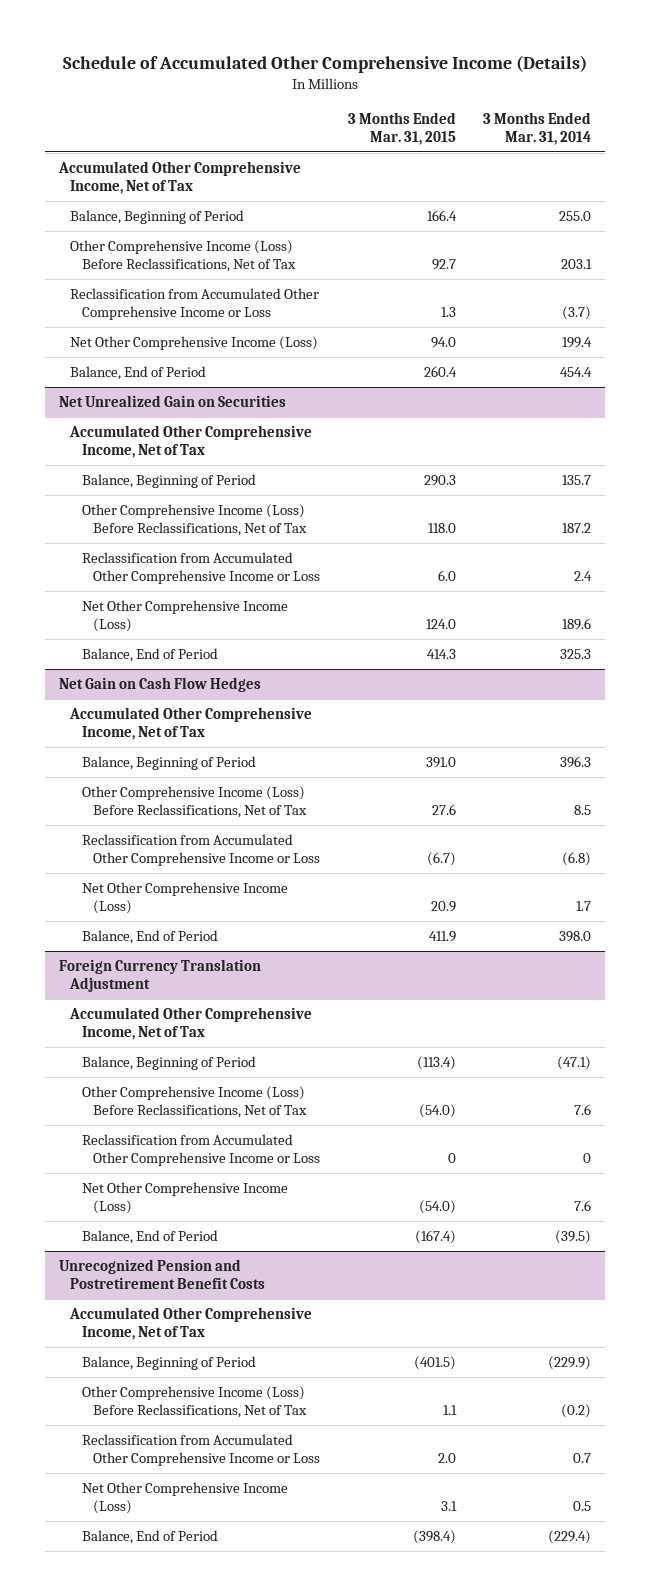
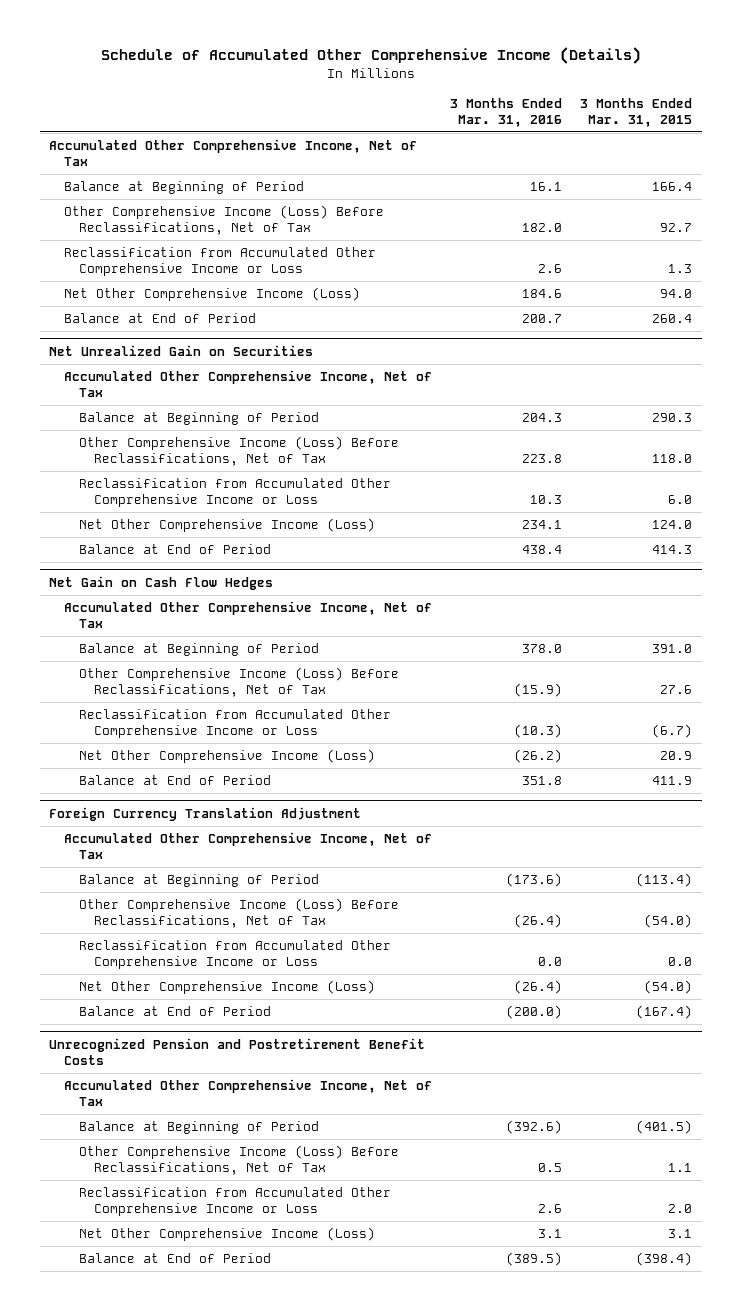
- | 3 Months Ended Mar. 31, 2015 | 3 Months Ended Mar. 31, 2014
+ | 3 Months Ended Mar. 31, 2016 | 3 Months Ended Mar. 31, 2015
- Balance, Beginning of Period | 166.4 | 255.0
+ Balance at Beginning of Period | 16.1 | 166.4
- Balance, End of Period | 260.4 | 454.4
+ Balance at End of Period | 200.7 | 260.4
@ Net Unrealized Gain on Securities
- Balance, Beginning of Period | 290.3 | 135.7
+ Balance at Beginning of Period | 204.3 | 290.3
- Balance, End of Period | 414.3 | 325.3
+ Balance at End of Period | 438.4 | 414.3
@ Net Gain on Cash Flow Hedges
- Balance, Beginning of Period | 391.0 | 396.3
+ Balance at Beginning of Period | 378.0 | 391.0
- Balance, End of Period | 411.9 | 398.0
+ Balance at End of Period | 351.8 | 411.9
@ Foreign Currency Translation Adjustment
- Balance, Beginning of Period | (113.4) | (47.1)
+ Balance at Beginning of Period | (173.6) | (113.4)
- Reclassification from Accumulated Other Comprehensive Income or Loss | 0 | 0
+ Reclassification from Accumulated Other Comprehensive Income or Loss | 0.0 | 0.0
- Balance, End of Period | (167.4) | (39.5)
+ Balance at End of Period | (200.0) | (167.4)
@ Unrecognized Pension and Postretirement Benefit Costs
- Balance, Beginning of Period | (401.5) | (229.9)
+ Balance at Beginning of Period | (392.6) | (401.5)
- Balance, End of Period | (398.4) | (229.4)
+ Balance at End of Period | (389.5) | (398.4)

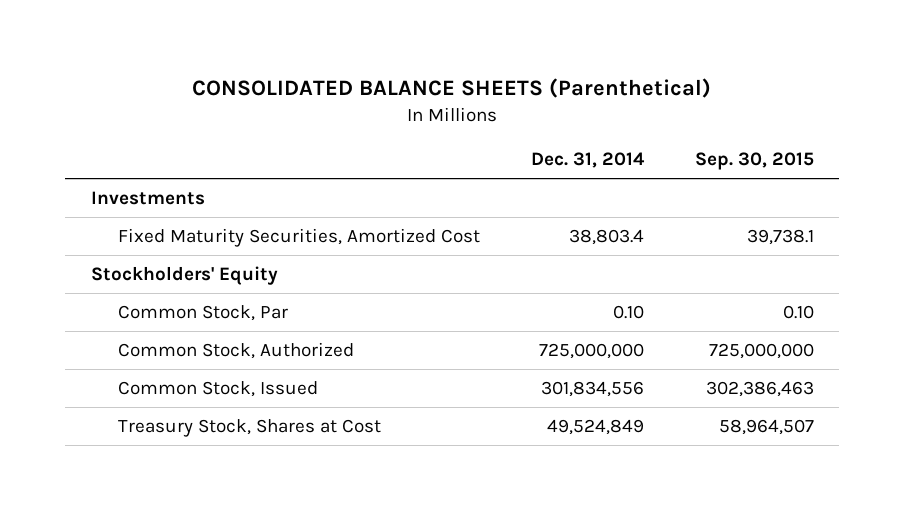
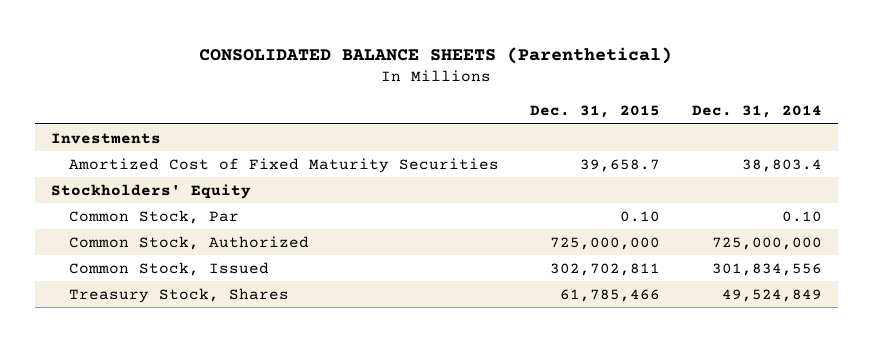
- | Dec. 31, 2014 | Sep. 30, 2015
+ | Dec. 31, 2015 | Dec. 31, 2014
- Fixed Maturity Securities, Amortized Cost | 38,803.4 | 39,738.1
+ Amortized Cost of Fixed Maturity Securities | 39,658.7 | 38,803.4
- Treasury Stock, Shares at Cost | 49,524,849 | 58,964,507
+ Treasury Stock, Shares | 61,785,466 | 49,524,849

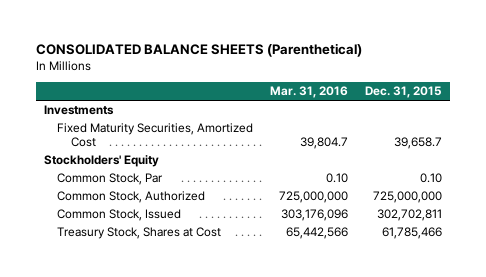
- | Dec. 31, 2015 | Dec. 31, 2014
+ | Mar. 31, 2016 | Dec. 31, 2015
- Amortized Cost of Fixed Maturity Securities | 39,658.7 | 38,803.4
+ Fixed Maturity Securities, Amortized Cost | 39,804.7 | 39,658.7
- Treasury Stock, Shares | 61,785,466 | 49,524,849
+ Treasury Stock, Shares at Cost | 65,442,566 | 61,785,466

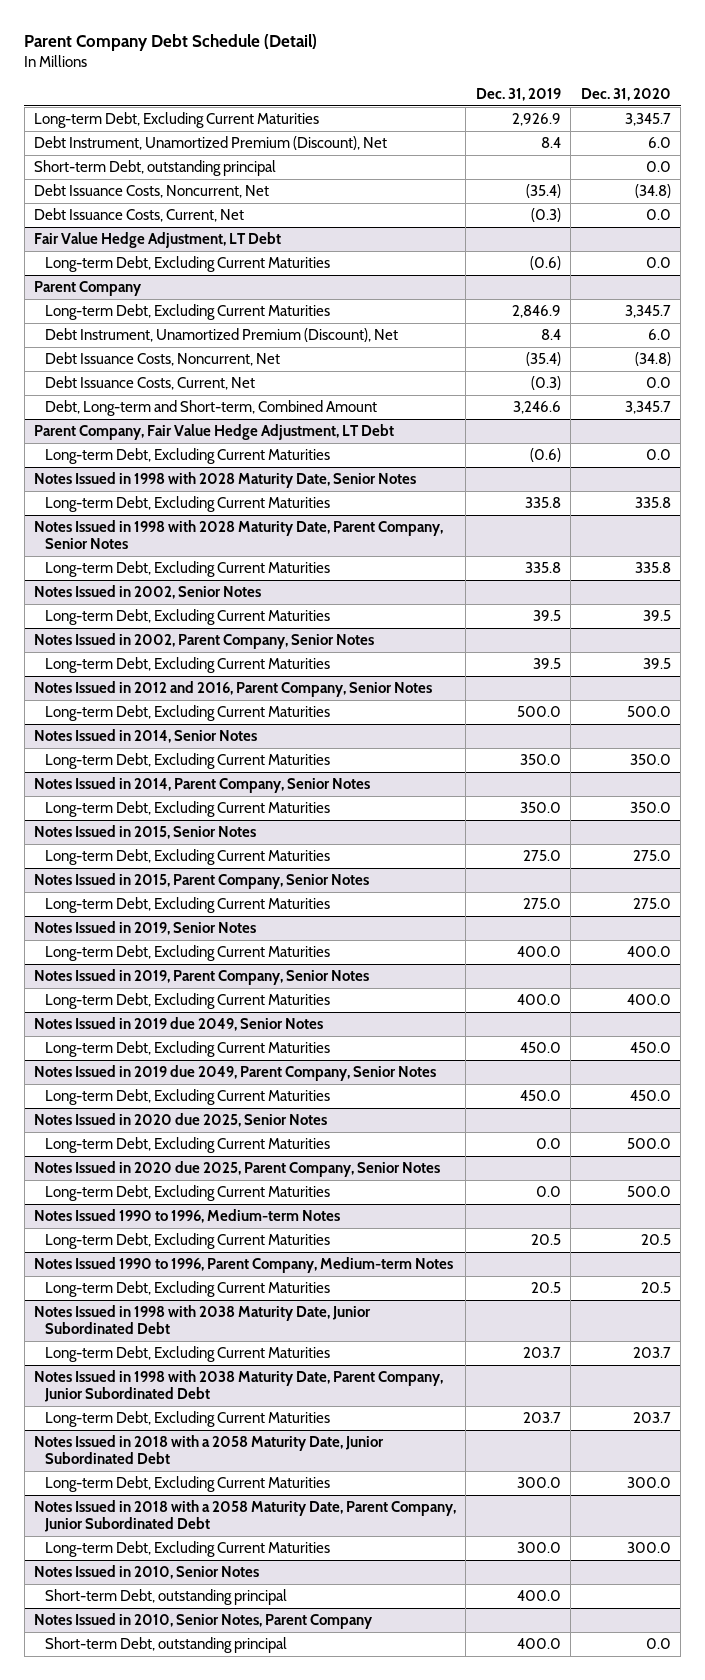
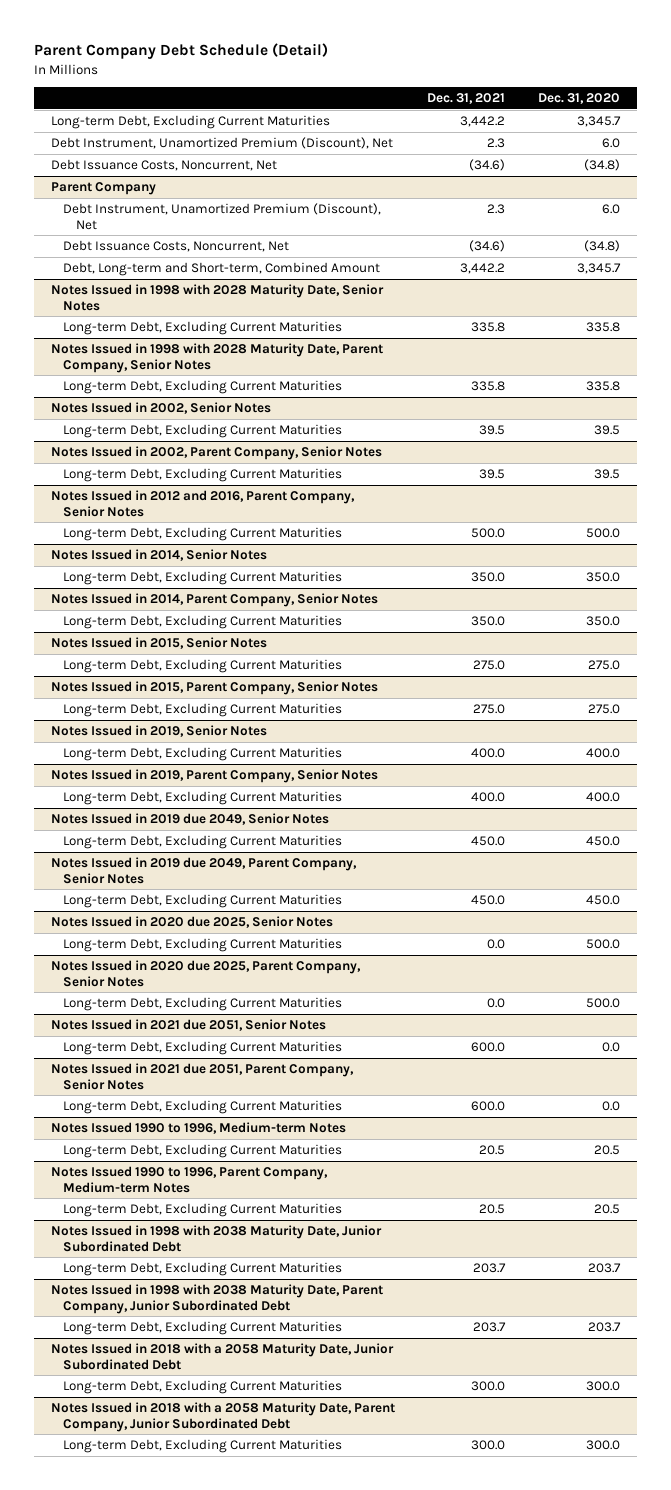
- | Dec. 31, 2019 | Dec. 31, 2020
+ | Dec. 31, 2021 | Dec. 31, 2020
- Short-term Debt, outstanding principal | | 0.0
- Debt Issuance Costs, Current, Net | (0.3) | 0.0
- Fair Value Hedge Adjustment, LT Debt
- Long-term Debt, Excluding Current Maturities | (0.6) | 0.0
@ Parent Company
- Long-term Debt, Excluding Current Maturities | 2,846.9 | 3,345.7
- Debt Issuance Costs, Current, Net | (0.3) | 0.0
- Parent Company, Fair Value Hedge Adjustment, LT Debt
- Long-term Debt, Excluding Current Maturities | (0.6) | 0.0
+ Notes Issued in 2021 due 2051, Senior Notes
+ Long-term Debt, Excluding Current Maturities | 600.0 | 0.0
+ Notes Issued in 2021 due 2051, Parent Company, Senior Notes
+ Long-term Debt, Excluding Current Maturities | 600.0 | 0.0
- Notes Issued in 2010, Senior Notes
- Short-term Debt, outstanding principal | 400.0 |
- Notes Issued in 2010, Senior Notes, Parent Company
- Short-term Debt, outstanding principal | 400.0 | 0.0

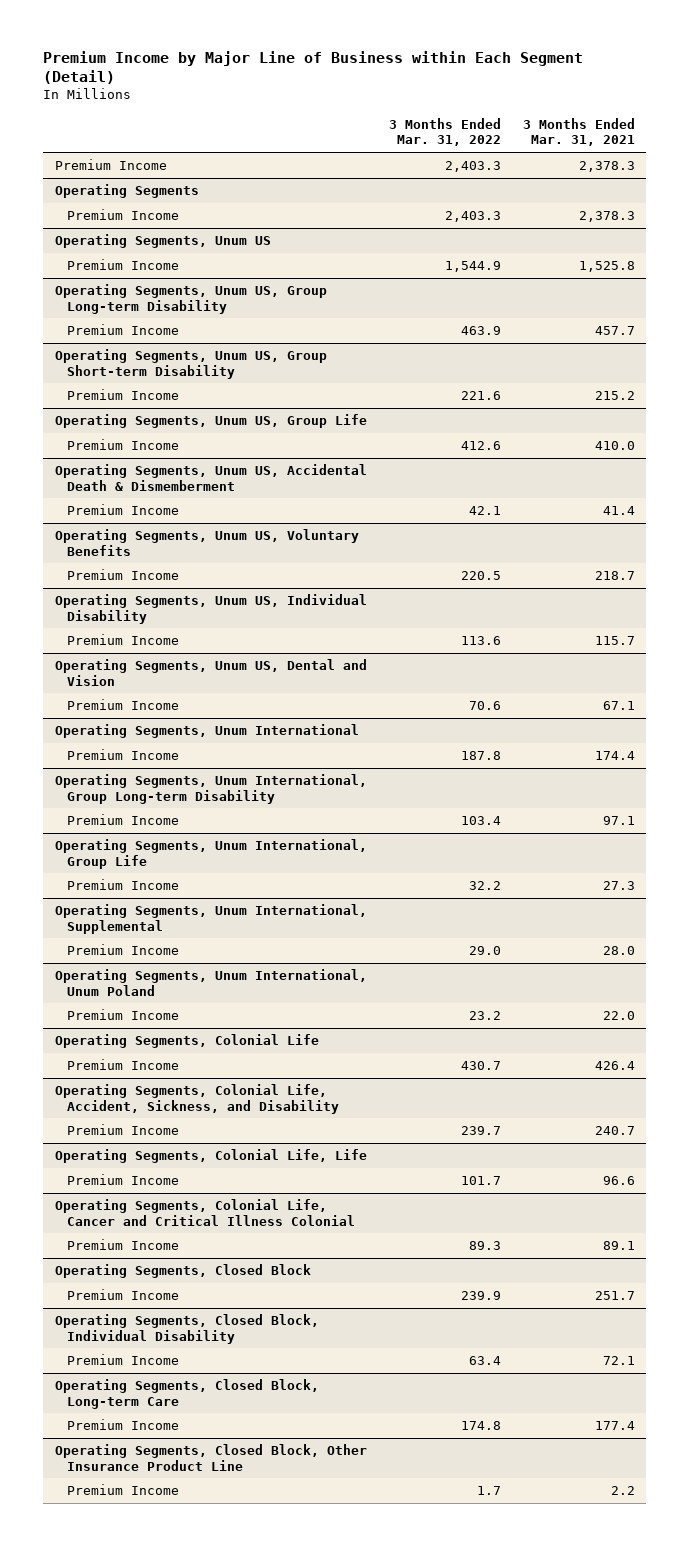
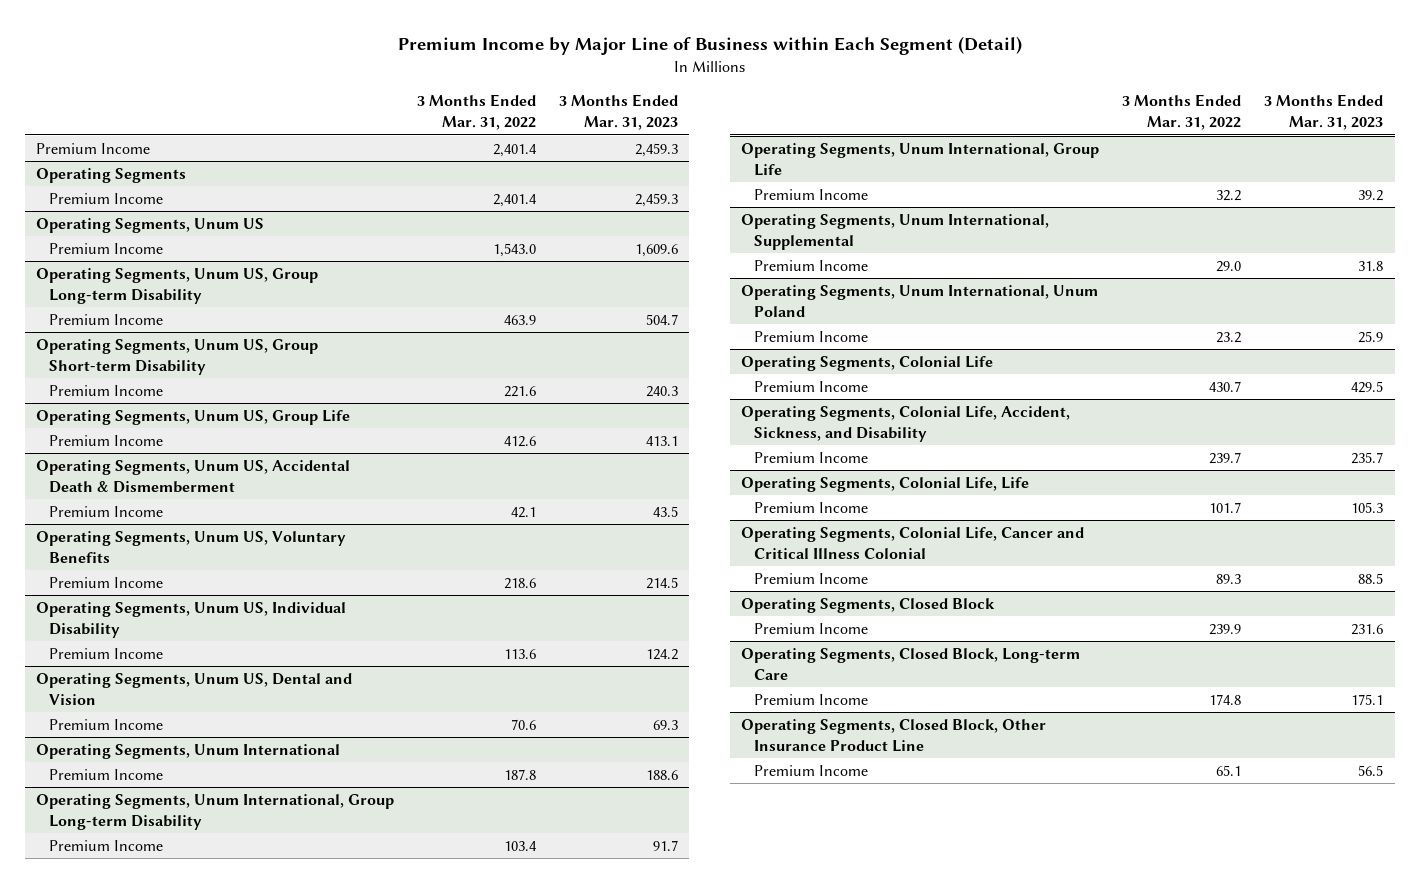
- | 3 Months Ended Mar. 31, 2022 | 3 Months Ended Mar. 31, 2021
+ | 3 Months Ended Mar. 31, 2022 | 3 Months Ended Mar. 31, 2023
- Premium Income | 2,403.3 | 2,378.3
+ Premium Income | 2,401.4 | 2,459.3
@ Operating Segments
- Premium Income | 2,403.3 | 2,378.3
+ Premium Income | 2,401.4 | 2,459.3
@ Operating Segments, Unum US
- Premium Income | 1,544.9 | 1,525.8
+ Premium Income | 1,543.0 | 1,609.6
@ Operating Segments, Unum US, Voluntary Benefits
- Premium Income | 220.5 | 218.7
+ Premium Income | 218.6 | 214.5
- Operating Segments, Closed Block, Individual Disability
- Premium Income | 63.4 | 72.1
@ Operating Segments, Closed Block, Other Insurance Product Line
- Premium Income | 1.7 | 2.2
+ Premium Income | 65.1 | 56.5

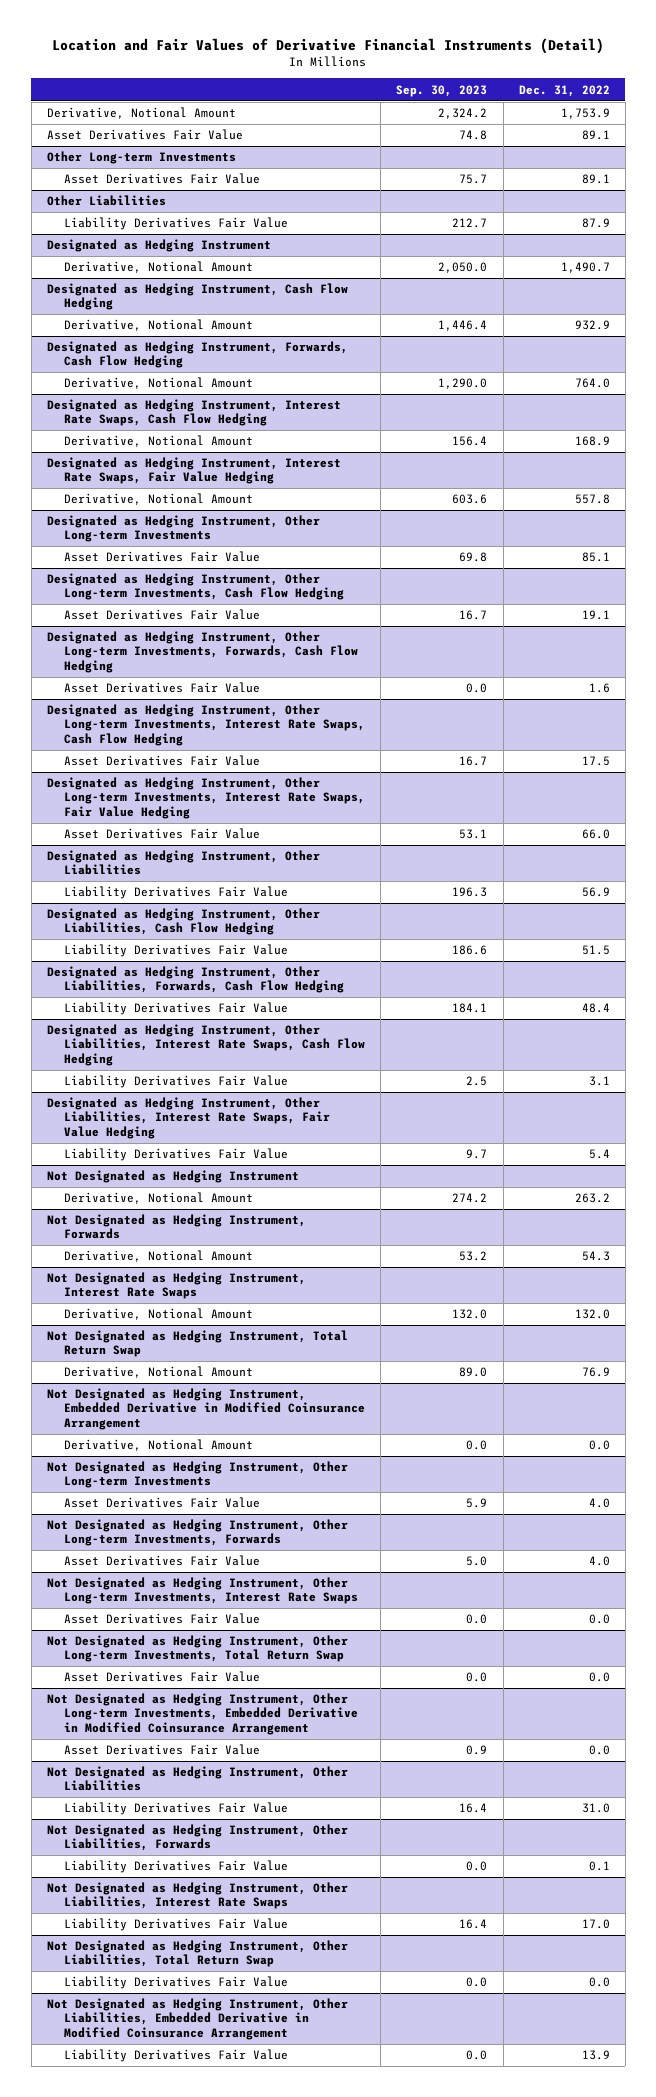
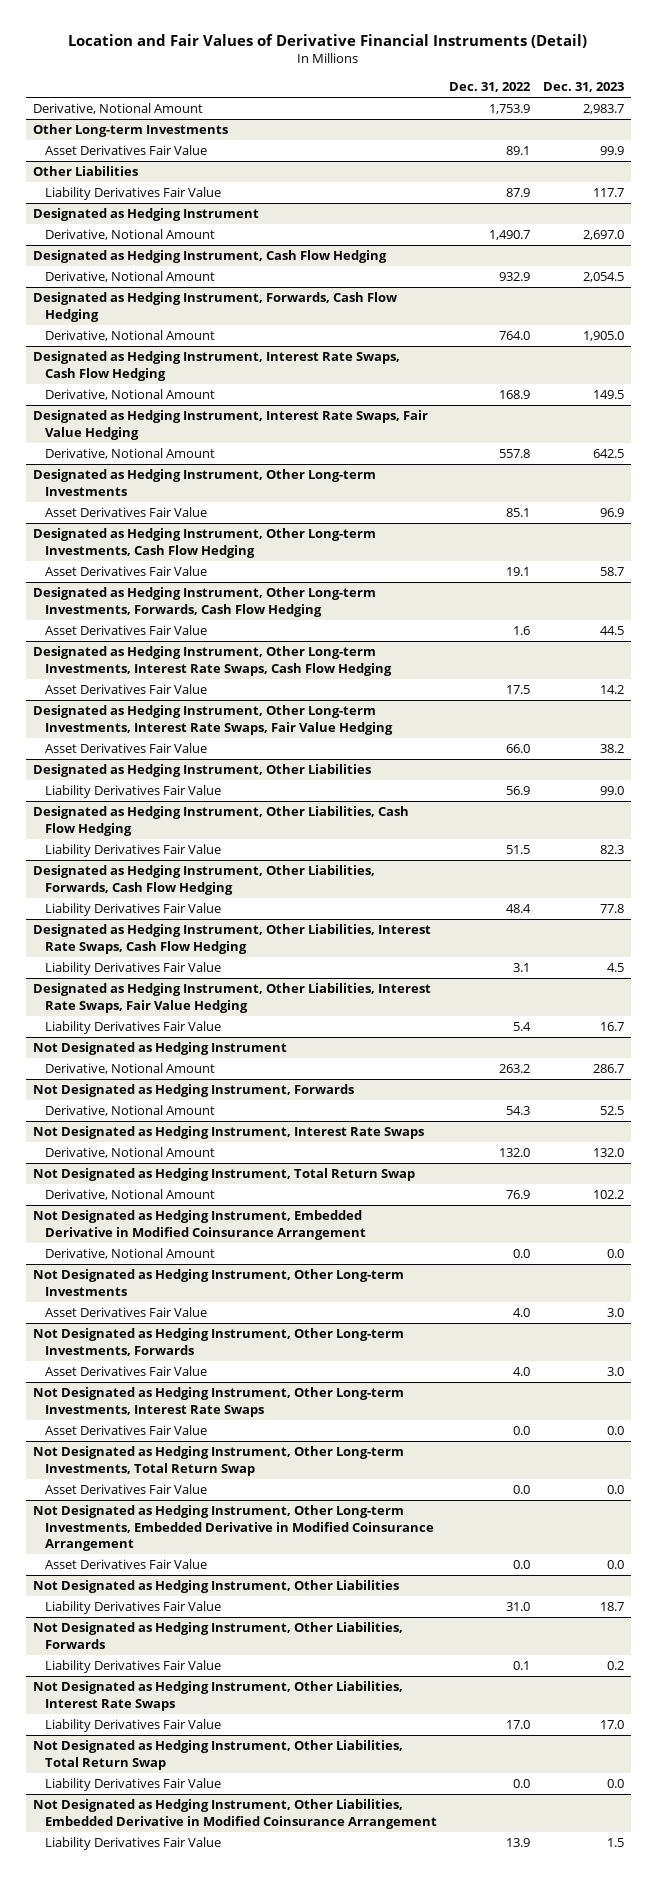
- | Sep. 30, 2023 | Dec. 31, 2022
+ | Dec. 31, 2022 | Dec. 31, 2023
- Asset Derivatives Fair Value | 74.8 | 89.1

